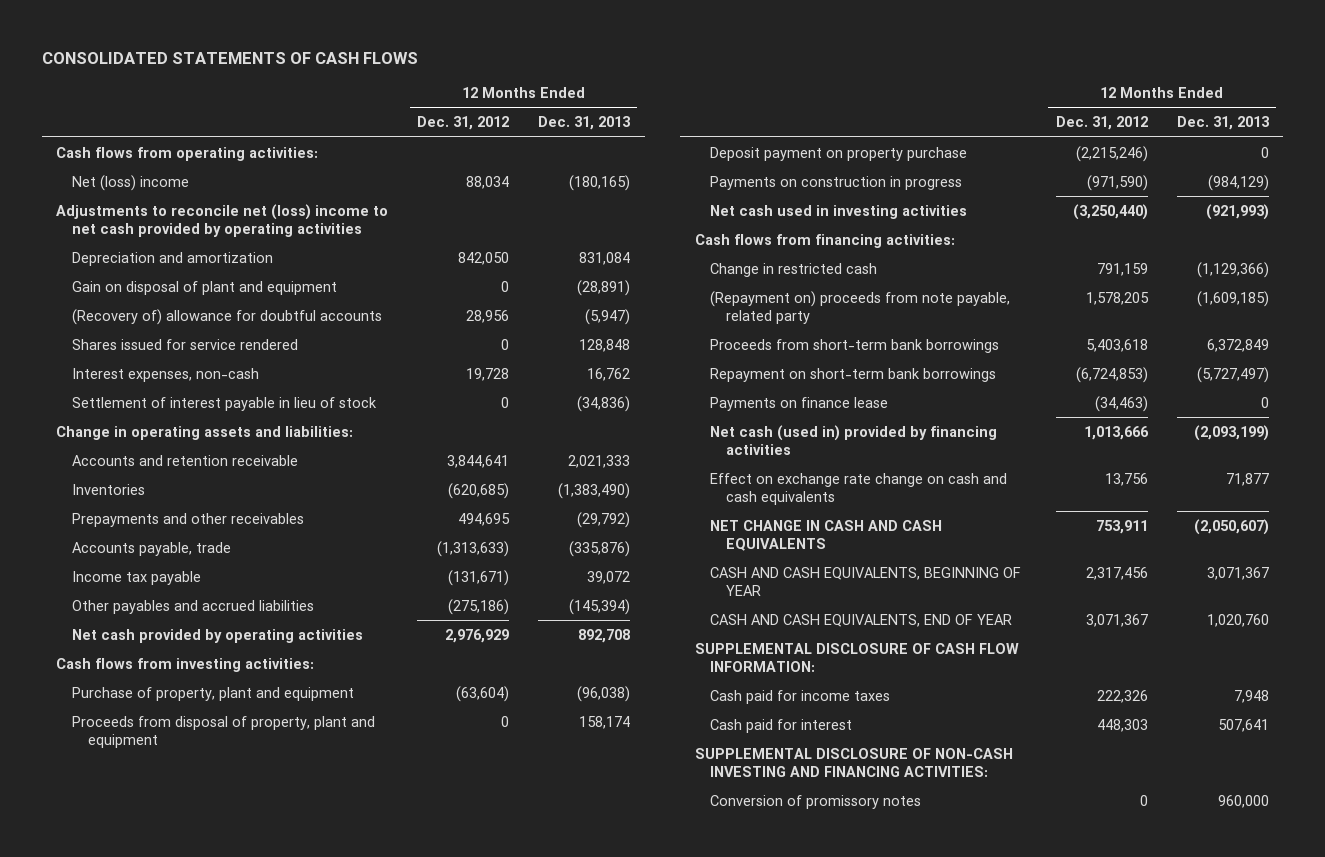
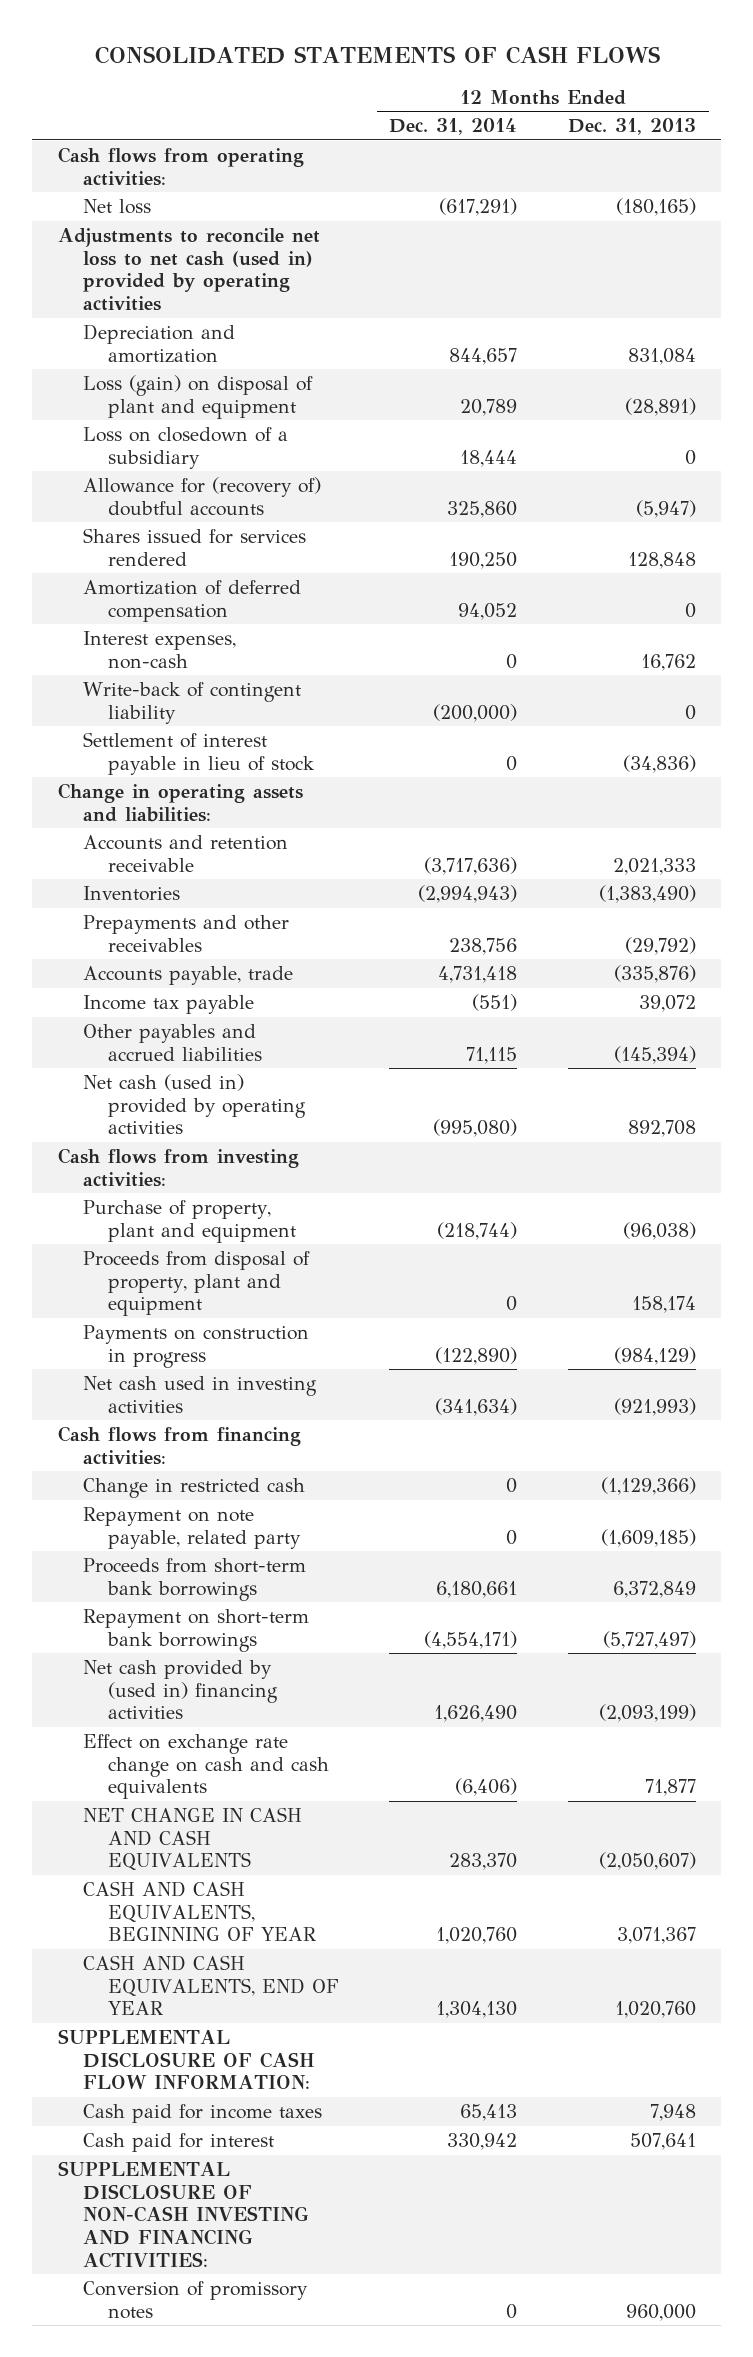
- | 12 Months Ended Dec. 31, 2012 | 12 Months Ended Dec. 31, 2013
+ | 12 Months Ended Dec. 31, 2014 | 12 Months Ended Dec. 31, 2013
- Net (loss) income | 88,034 | (180,165)
- Adjustments to reconcile net (loss) income to net cash provided by operating activities
+ Net loss | (617,291) | (180,165)
+ Adjustments to reconcile net loss to net cash (used in) provided by operating activities
- Gain on disposal of plant and equipment | 0 | (28,891)
- (Recovery of) allowance for doubtful accounts | 28,956 | (5,947)
- Shares issued for service rendered | 0 | 128,848
+ Loss (gain) on disposal of plant and equipment | 20,789 | (28,891)
+ Loss on closedown of a subsidiary | 18,444 | 0
+ Allowance for (recovery of) doubtful accounts | 325,860 | (5,947)
+ Shares issued for services rendered | 190,250 | 128,848
+ Amortization of deferred compensation | 94,052 | 0
+ Write-back of contingent liability | (200,000) | 0
- Net cash provided by operating activities | 2,976,929 | 892,708
+ Net cash (used in) provided by operating activities | (995,080) | 892,708
- Deposit payment on property purchase | (2,215,246) | 0
- (Repayment on) proceeds from note payable, related party | 1,578,205 | (1,609,185)
+ Repayment on note payable, related party | 0 | (1,609,185)
- Payments on finance lease | (34,463) | 0
- Net cash (used in) provided by financing activities | 1,013,666 | (2,093,199)
+ Net cash provided by (used in) financing activities | 1,626,490 | (2,093,199)

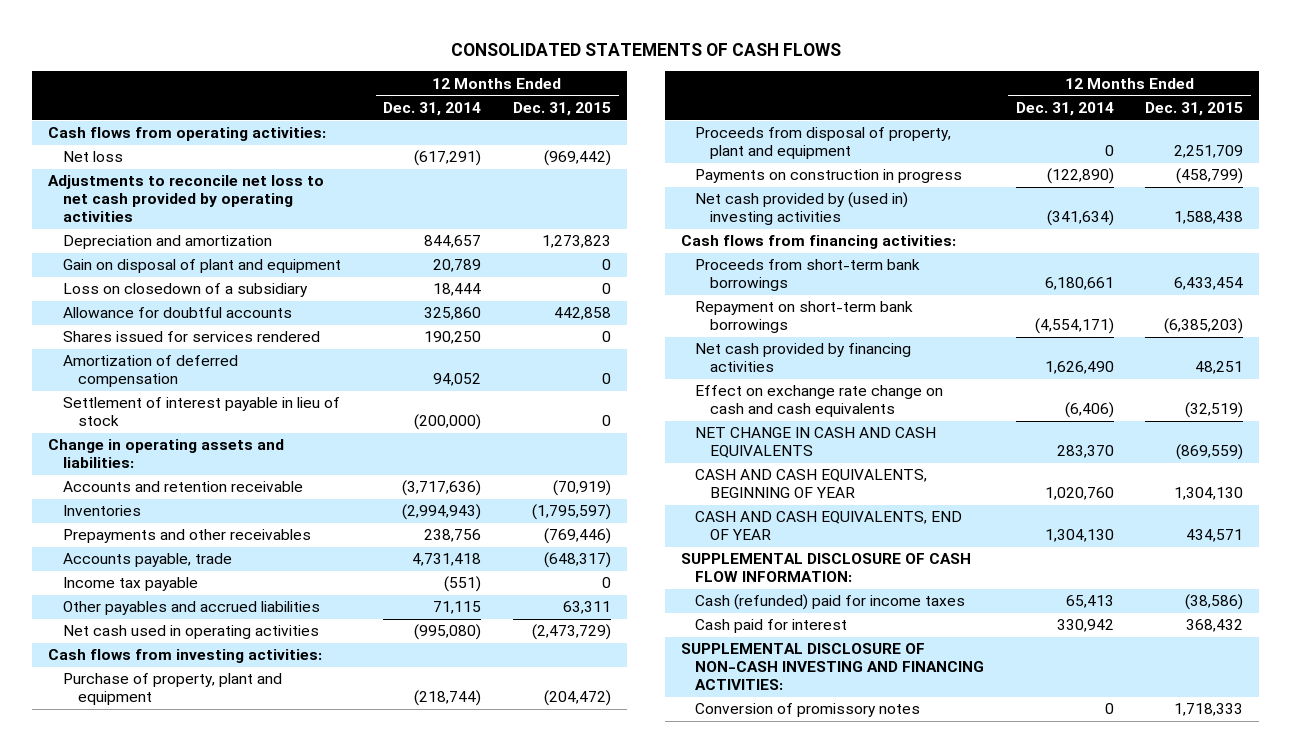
- | 12 Months Ended Dec. 31, 2014 | 12 Months Ended Dec. 31, 2013
+ | 12 Months Ended Dec. 31, 2014 | 12 Months Ended Dec. 31, 2015
- Adjustments to reconcile net loss to net cash (used in) provided by operating activities
+ Adjustments to reconcile net loss to net cash provided by operating activities
- Loss (gain) on disposal of plant and equipment | 20,789 | (28,891)
+ Gain on disposal of plant and equipment | 20,789 | 0
- Allowance for (recovery of) doubtful accounts | 325,860 | (5,947)
+ Allowance for doubtful accounts | 325,860 | 442,858
- Interest expenses, non-cash | 0 | 16,762
- Write-back of contingent liability | (200,000) | 0
- Settlement of interest payable in lieu of stock | 0 | (34,836)
+ Settlement of interest payable in lieu of stock | (200,000) | 0
- Net cash (used in) provided by operating activities | (995,080) | 892,708
+ Net cash used in operating activities | (995,080) | (2,473,729)
- Net cash used in investing activities | (341,634) | (921,993)
+ Net cash provided by (used in) investing activities | (341,634) | 1,588,438
- Change in restricted cash | 0 | (1,129,366)
- Repayment on note payable, related party | 0 | (1,609,185)
- Net cash provided by (used in) financing activities | 1,626,490 | (2,093,199)
+ Net cash provided by financing activities | 1,626,490 | 48,251
- Cash paid for income taxes | 65,413 | 7,948
+ Cash (refunded) paid for income taxes | 65,413 | (38,586)

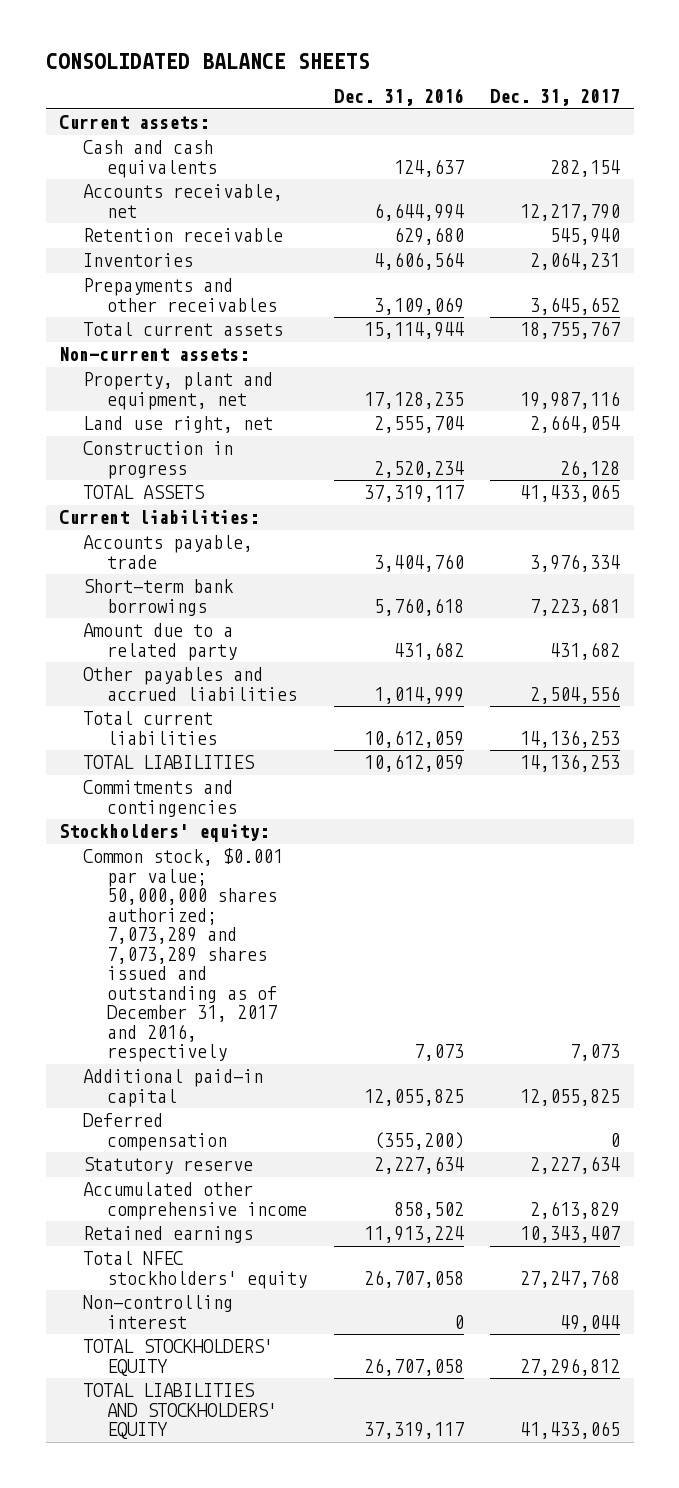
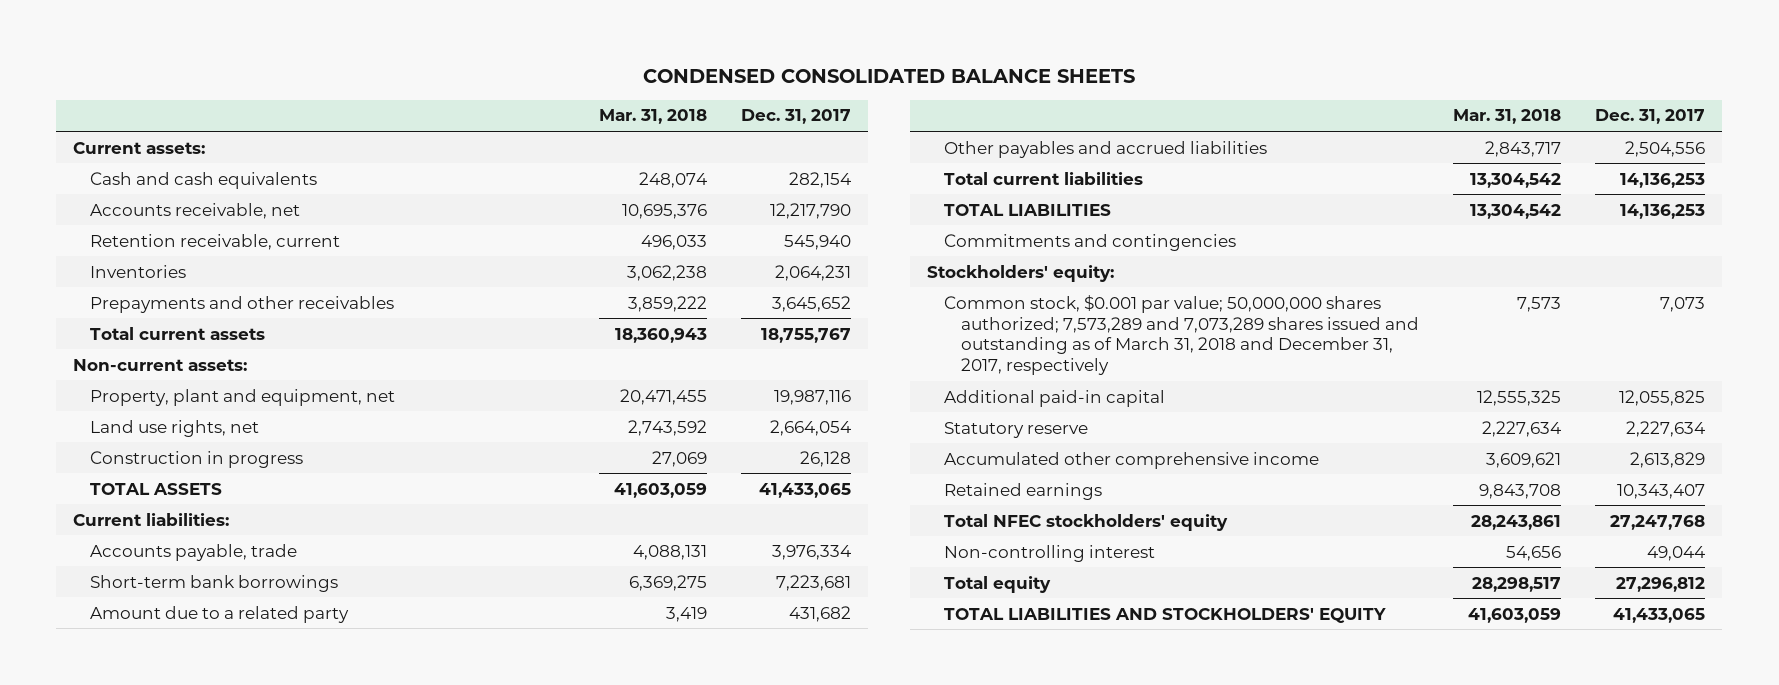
- CONSOLIDATED BALANCE SHEETS
+ CONDENSED CONSOLIDATED BALANCE SHEETS
- | Dec. 31, 2016 | Dec. 31, 2017
+ | Mar. 31, 2018 | Dec. 31, 2017
- Retention receivable | 629,680 | 545,940
+ Retention receivable, current | 496,033 | 545,940
- Land use right, net | 2,555,704 | 2,664,054
+ Land use rights, net | 2,743,592 | 2,664,054
- Common stock, $0.001 par value; 50,000,000 shares authorized; 7,073,289 and 7,073,289 shares issued and outstanding as of December 31, 2017 and 2016, respectively | 7,073 | 7,073
+ Common stock, $0.001 par value; 50,000,000 shares authorized; 7,573,289 and 7,073,289 shares issued and outstanding as of March 31, 2018 and December 31, 2017, respectively | 7,573 | 7,073
- Deferred compensation | (355,200) | 0
- TOTAL STOCKHOLDERS' EQUITY | 26,707,058 | 27,296,812
+ Total equity | 28,298,517 | 27,296,812

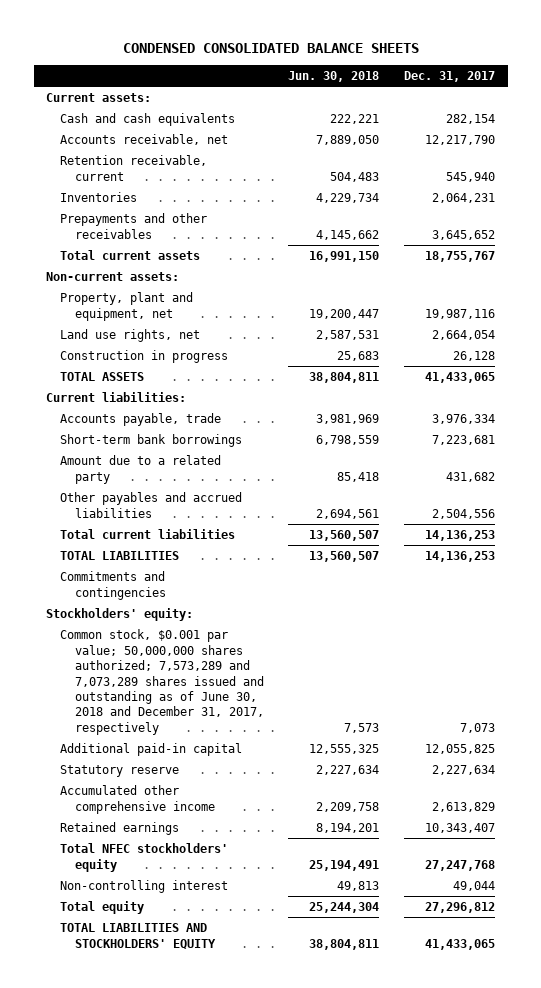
- | Mar. 31, 2018 | Dec. 31, 2017
+ | Jun. 30, 2018 | Dec. 31, 2017
- Common stock, $0.001 par value; 50,000,000 shares authorized; 7,573,289 and 7,073,289 shares issued and outstanding as of March 31, 2018 and December 31, 2017, respectively | 7,573 | 7,073
+ Common stock, $0.001 par value; 50,000,000 shares authorized; 7,573,289 and 7,073,289 shares issued and outstanding as of June 30, 2018 and December 31, 2017, respectively | 7,573 | 7,073

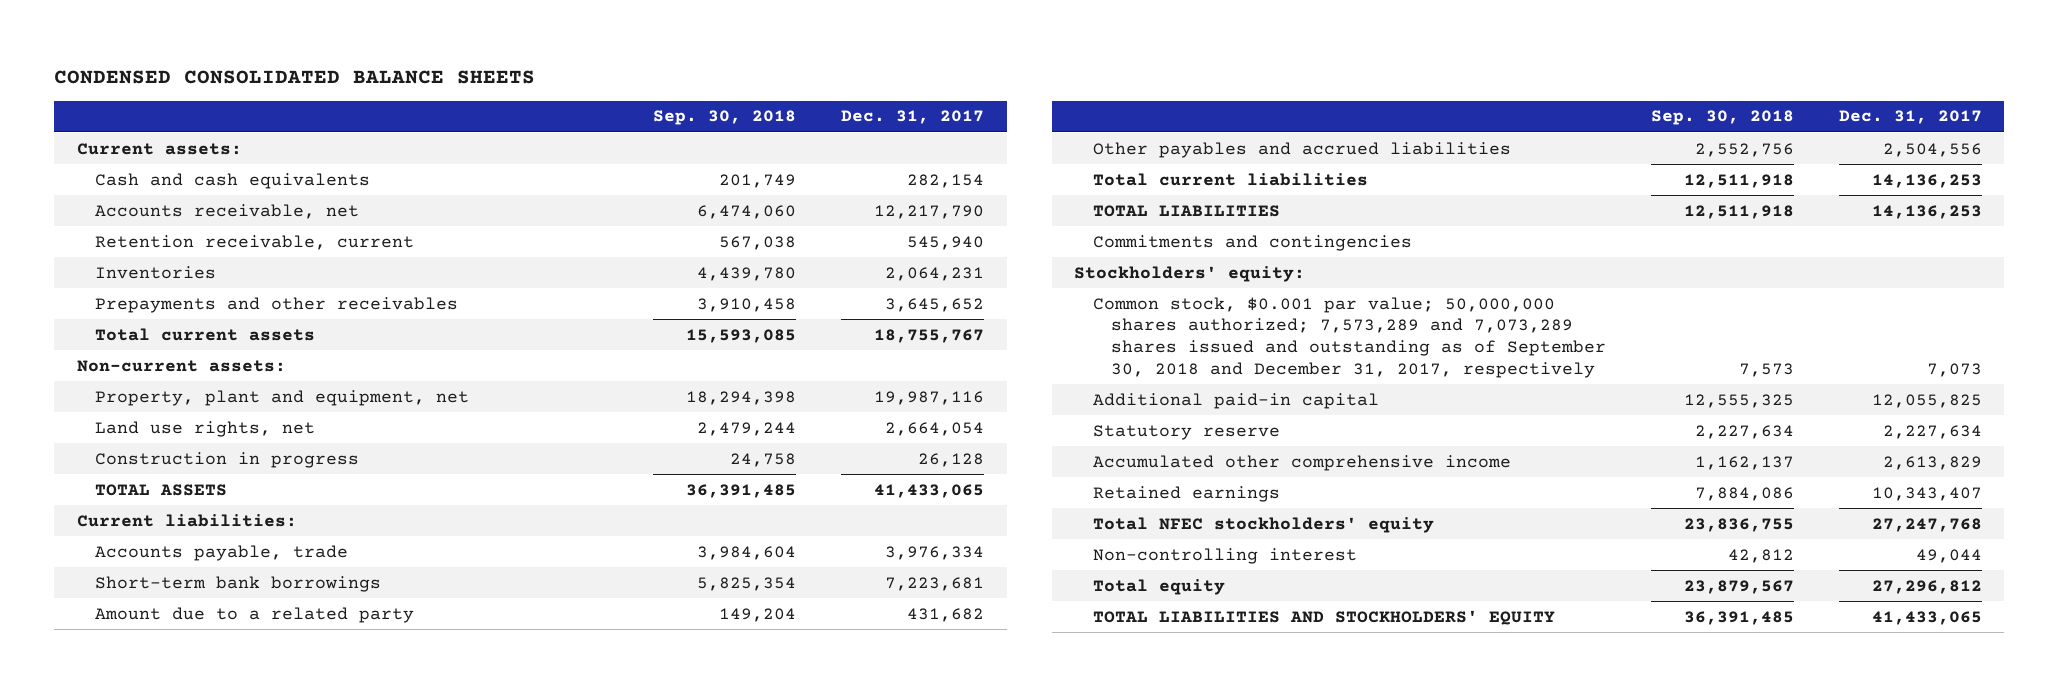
- | Jun. 30, 2018 | Dec. 31, 2017
+ | Sep. 30, 2018 | Dec. 31, 2017
- Common stock, $0.001 par value; 50,000,000 shares authorized; 7,573,289 and 7,073,289 shares issued and outstanding as of June 30, 2018 and December 31, 2017, respectively | 7,573 | 7,073
+ Common stock, $0.001 par value; 50,000,000 shares authorized; 7,573,289 and 7,073,289 shares issued and outstanding as of September 30, 2018 and December 31, 2017, respectively | 7,573 | 7,073

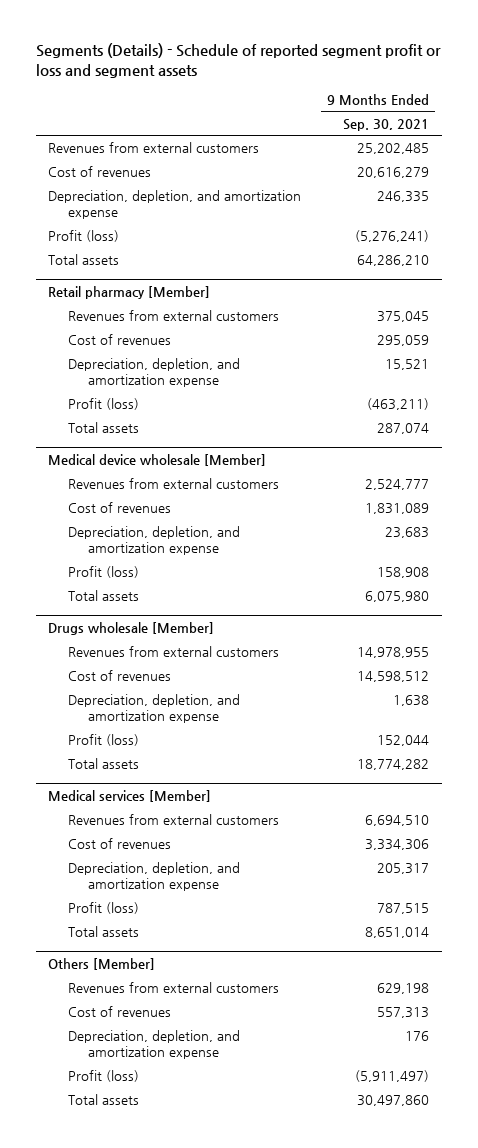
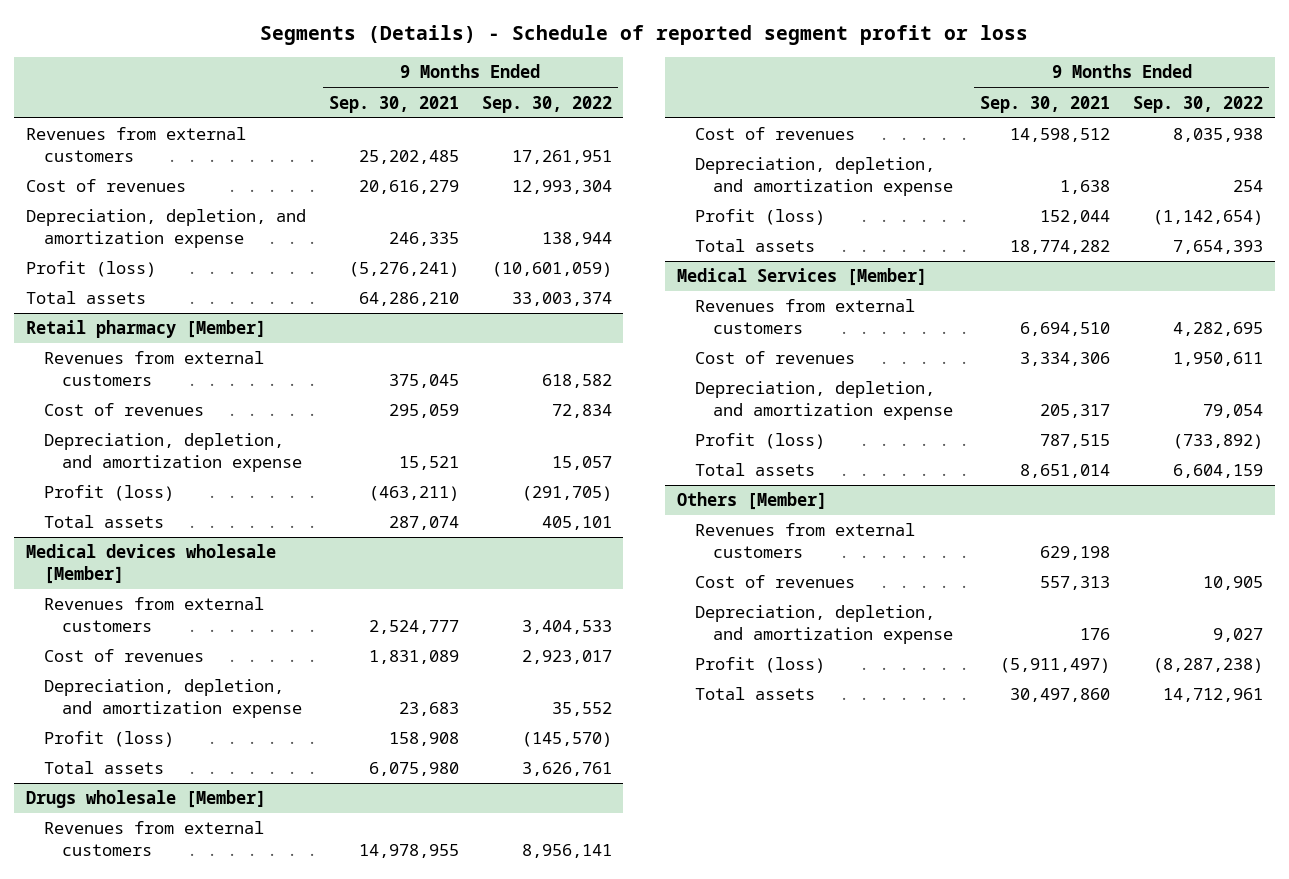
- Segments (Details) - Schedule of reported segment profit or loss and segment assets
+ Segments (Details) - Schedule of reported segment profit or loss
- | 9 Months Ended Sep. 30, 2021
+ | 9 Months Ended Sep. 30, 2021 | 9 Months Ended Sep. 30, 2022
- Medical device wholesale [Member]
+ Medical devices wholesale [Member]
- Medical services [Member]
+ Medical Services [Member]

